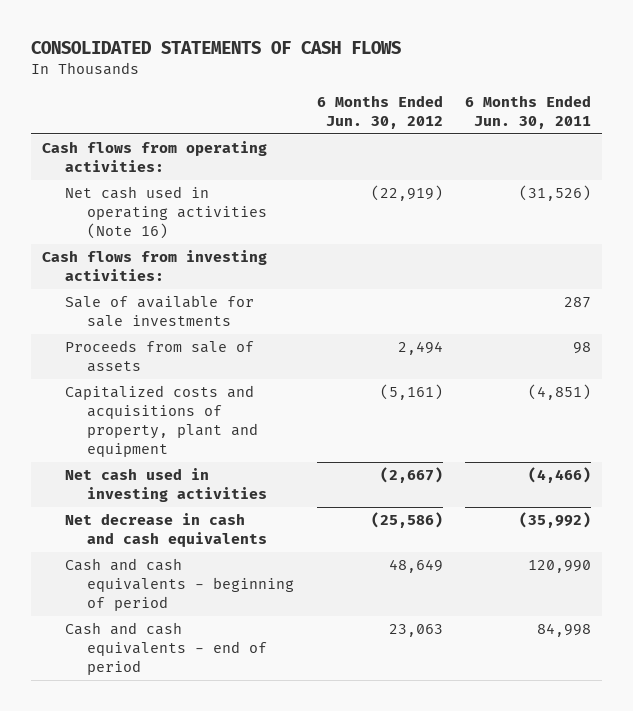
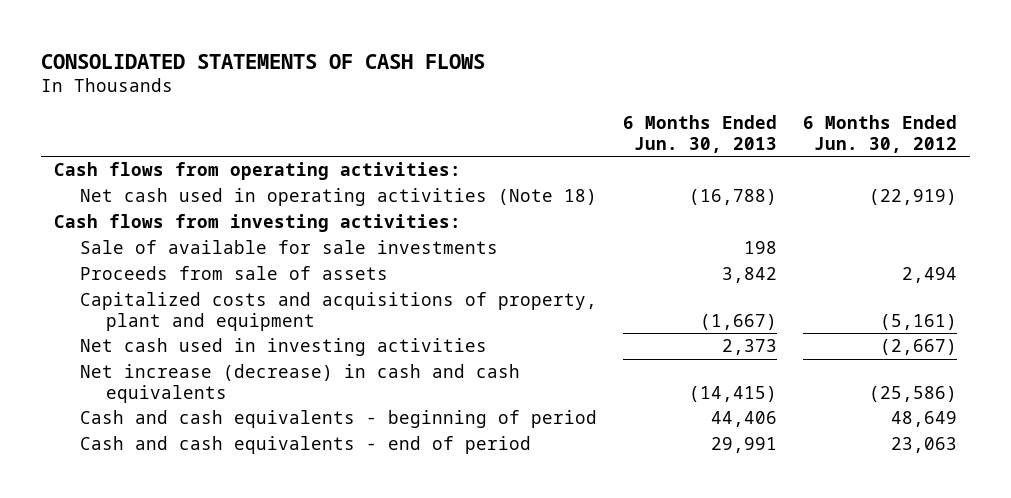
- | 6 Months Ended Jun. 30, 2012 | 6 Months Ended Jun. 30, 2011
+ | 6 Months Ended Jun. 30, 2013 | 6 Months Ended Jun. 30, 2012
- Net cash used in operating activities (Note 16) | (22,919) | (31,526)
+ Net cash used in operating activities (Note 18) | (16,788) | (22,919)
- Net decrease in cash and cash equivalents | (25,586) | (35,992)
+ Net increase (decrease) in cash and cash equivalents | (14,415) | (25,586)

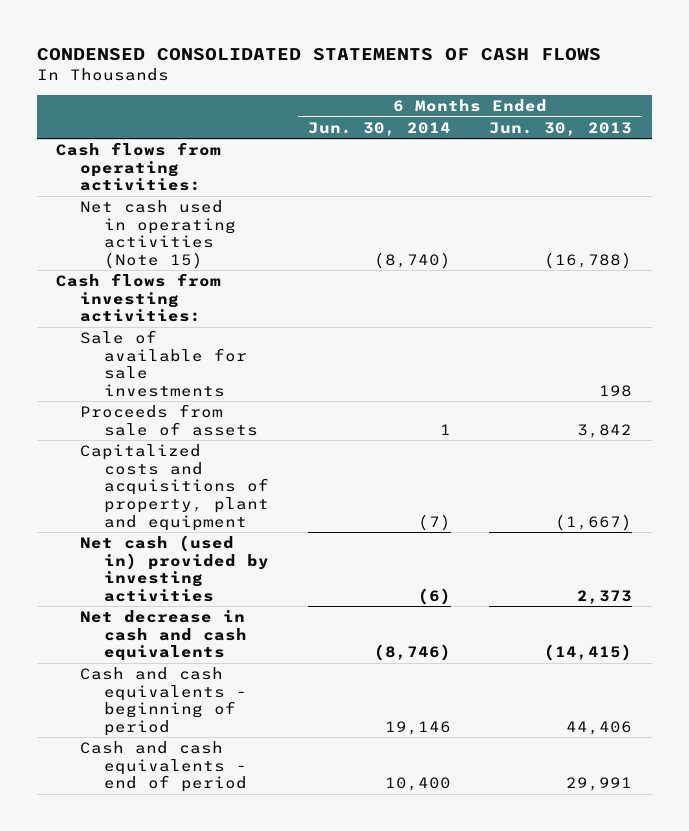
- CONSOLIDATED STATEMENTS OF CASH FLOWS
+ CONDENSED CONSOLIDATED STATEMENTS OF CASH FLOWS
- | 6 Months Ended Jun. 30, 2013 | 6 Months Ended Jun. 30, 2012
+ | 6 Months Ended Jun. 30, 2014 | 6 Months Ended Jun. 30, 2013
- Net cash used in operating activities (Note 18) | (16,788) | (22,919)
+ Net cash used in operating activities (Note 15) | (8,740) | (16,788)
- Net cash used in investing activities | 2,373 | (2,667)
- Net increase (decrease) in cash and cash equivalents | (14,415) | (25,586)
+ Net cash (used in) provided by investing activities | (6) | 2,373
+ Net decrease in cash and cash equivalents | (8,746) | (14,415)

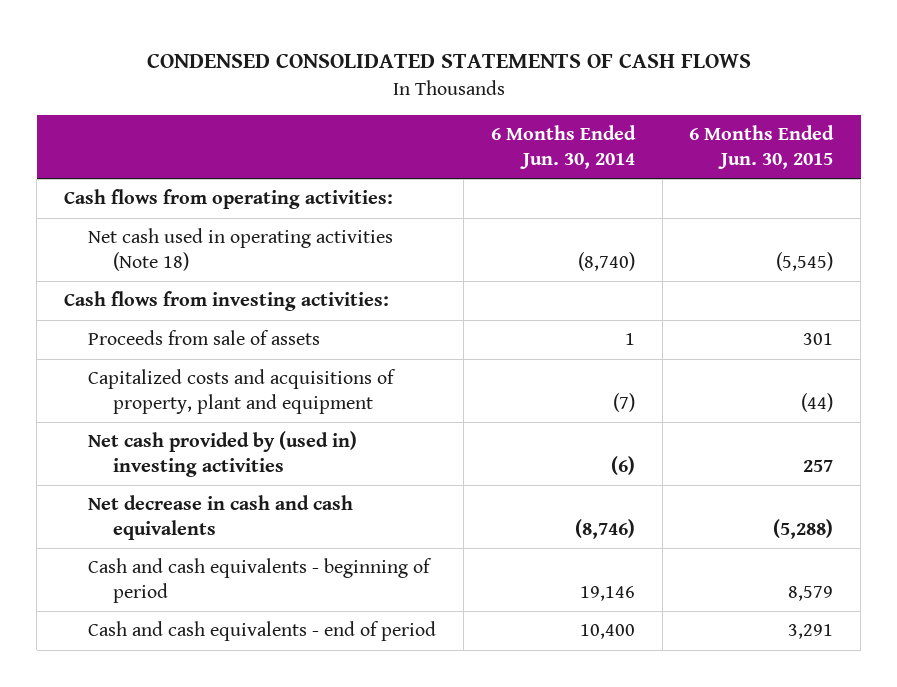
- | 6 Months Ended Jun. 30, 2014 | 6 Months Ended Jun. 30, 2013
+ | 6 Months Ended Jun. 30, 2014 | 6 Months Ended Jun. 30, 2015
- Net cash used in operating activities (Note 15) | (8,740) | (16,788)
+ Net cash used in operating activities (Note 18) | (8,740) | (5,545)
- Sale of available for sale investments | | 198
- Net cash (used in) provided by investing activities | (6) | 2,373
+ Net cash provided by (used in) investing activities | (6) | 257

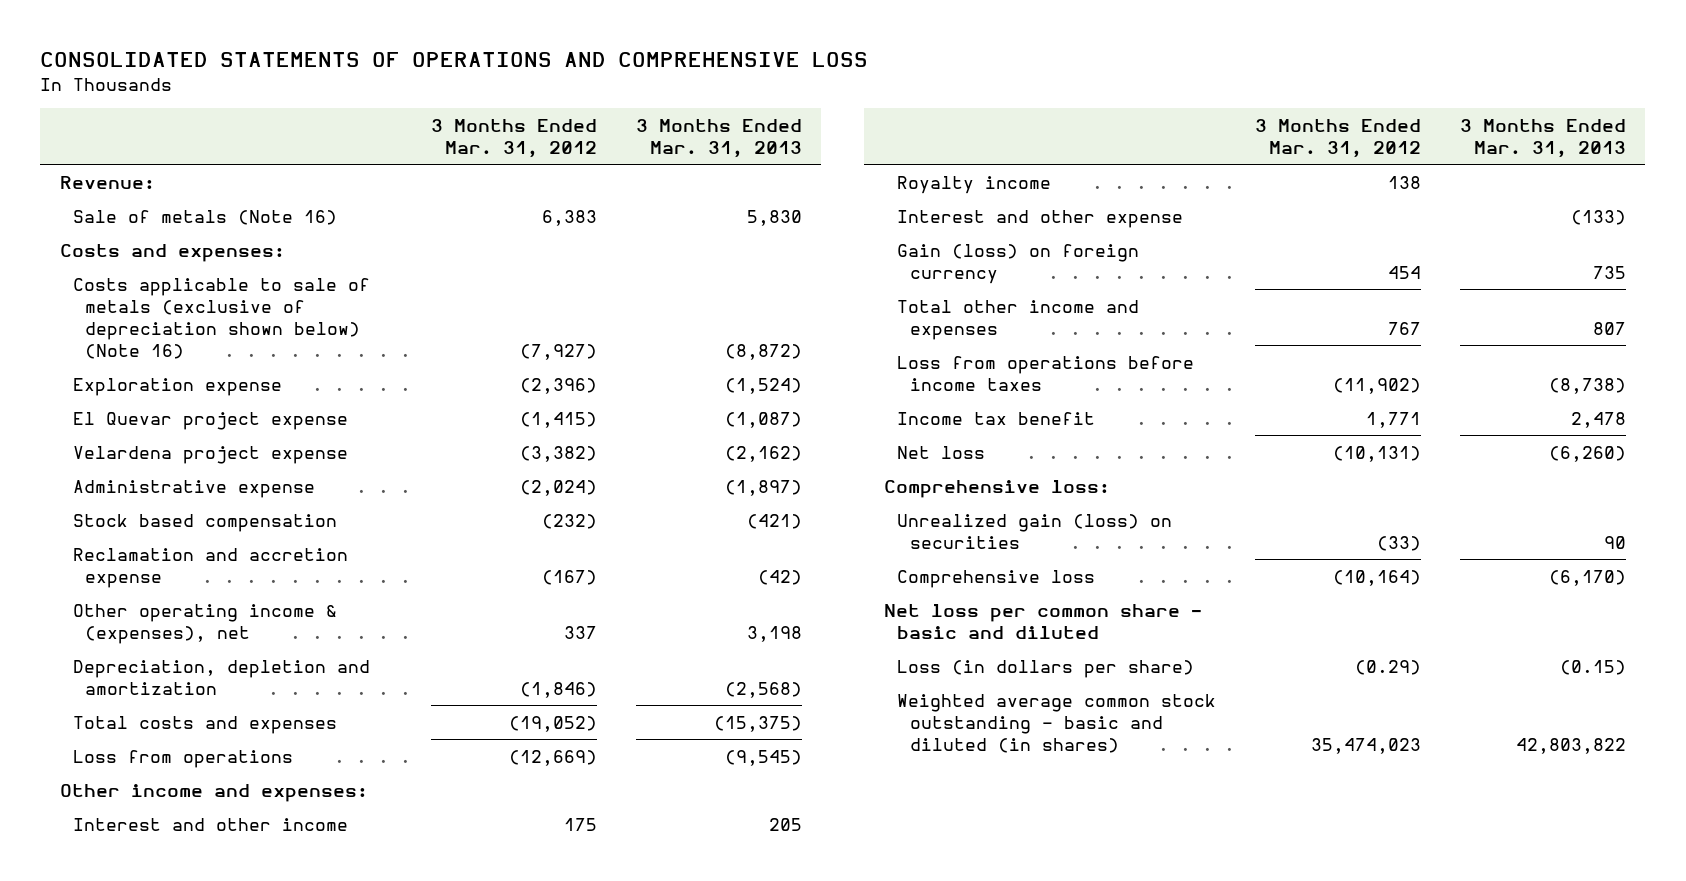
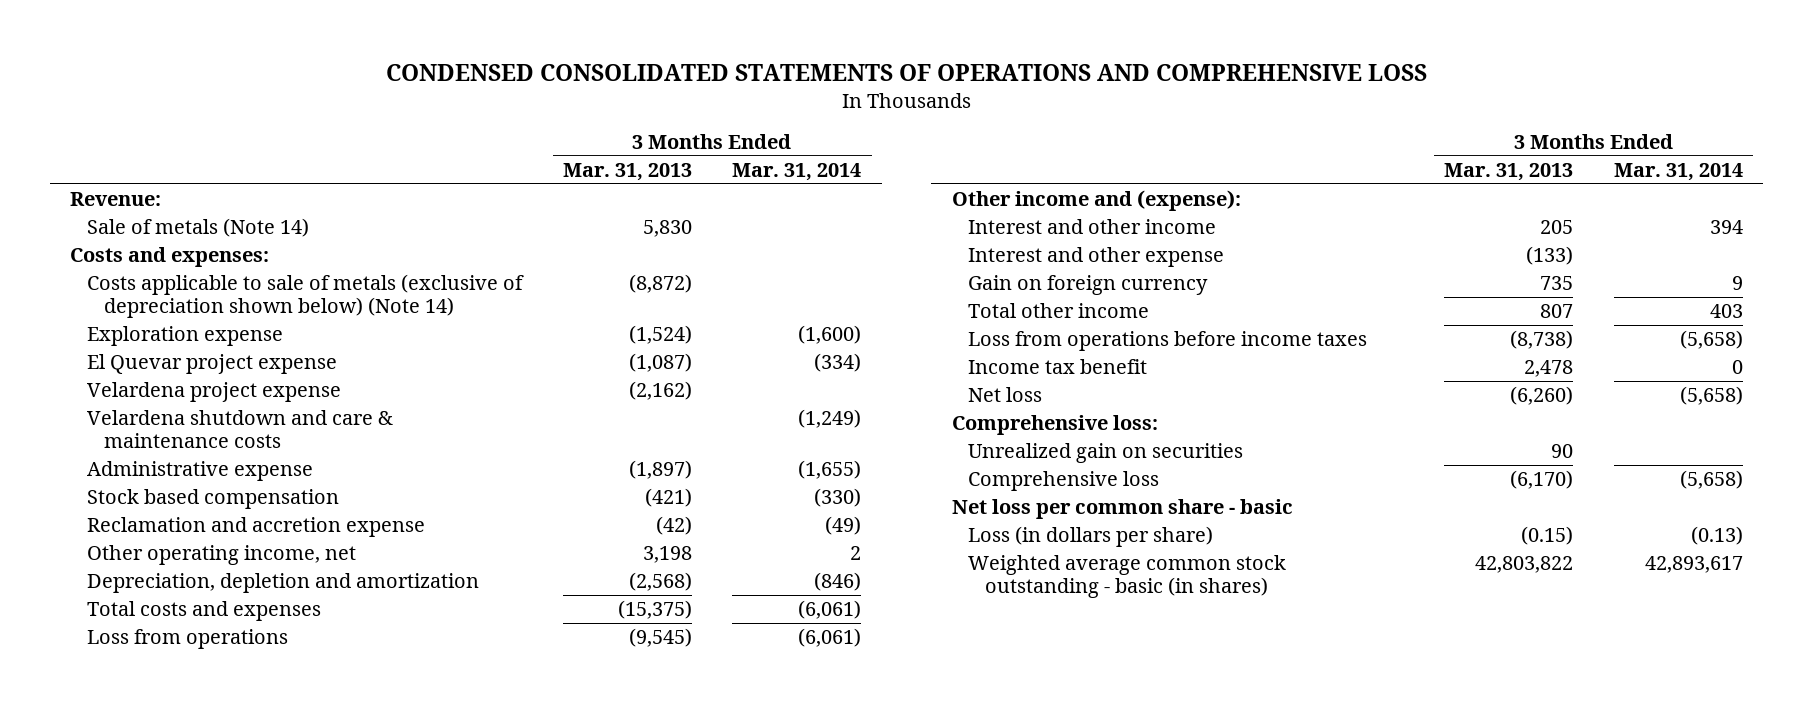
- CONSOLIDATED STATEMENTS OF OPERATIONS AND COMPREHENSIVE LOSS
+ CONDENSED CONSOLIDATED STATEMENTS OF OPERATIONS AND COMPREHENSIVE LOSS
- | 3 Months Ended Mar. 31, 2012 | 3 Months Ended Mar. 31, 2013
+ | 3 Months Ended Mar. 31, 2013 | 3 Months Ended Mar. 31, 2014
- Sale of metals (Note 16) | 6,383 | 5,830
+ Sale of metals (Note 14) | 5,830 |
- Costs applicable to sale of metals (exclusive of depreciation shown below) (Note 16) | (7,927) | (8,872)
+ Costs applicable to sale of metals (exclusive of depreciation shown below) (Note 14) | (8,872) |
+ Velardena shutdown and care & maintenance costs | | (1,249)
- Other operating income & (expenses), net | 337 | 3,198
+ Other operating income, net | 3,198 | 2
- Other income and expenses:
+ Other income and (expense):
- Royalty income | 138 |
- Gain (loss) on foreign currency | 454 | 735
- Total other income and expenses | 767 | 807
+ Gain on foreign currency | 735 | 9
+ Total other income | 807 | 403
- Unrealized gain (loss) on securities | (33) | 90
+ Unrealized gain on securities | 90 |
- Net loss per common share - basic and diluted
+ Net loss per common share - basic
- Weighted average common stock outstanding - basic and diluted (in shares) | 35,474,023 | 42,803,822
+ Weighted average common stock outstanding - basic (in shares) | 42,803,822 | 42,893,617

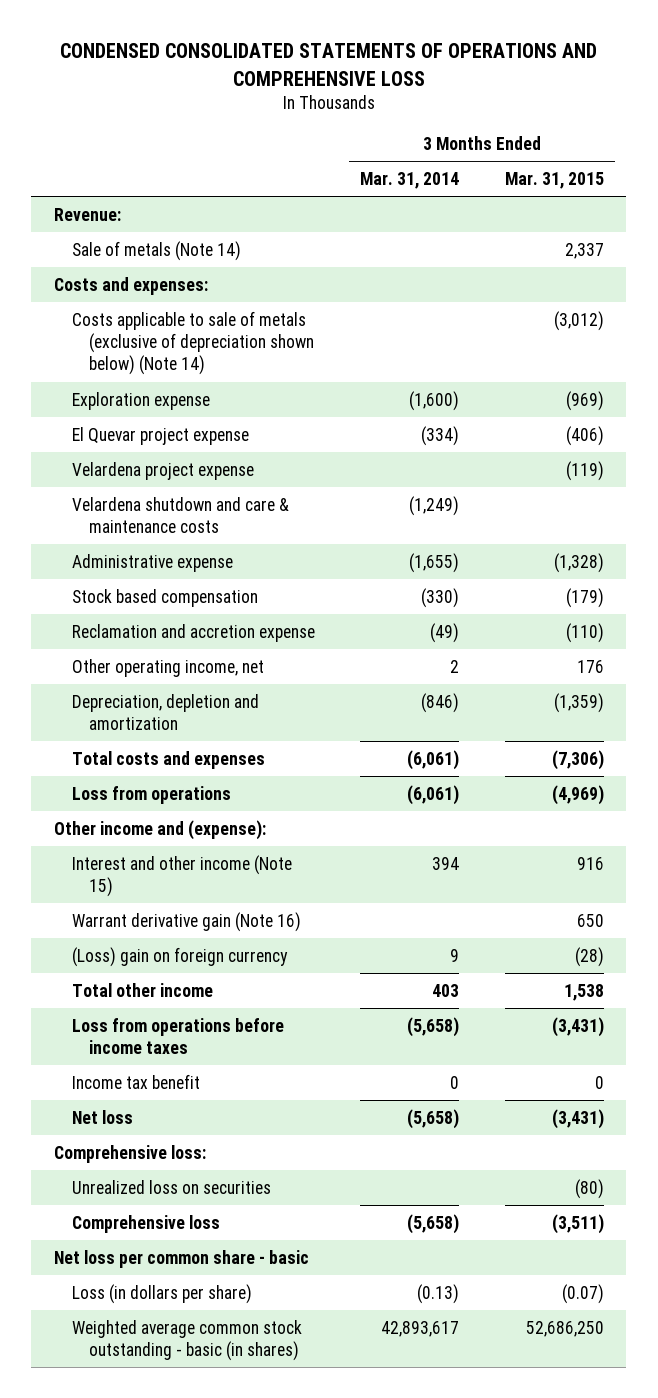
- | 3 Months Ended Mar. 31, 2013 | 3 Months Ended Mar. 31, 2014
+ | 3 Months Ended Mar. 31, 2014 | 3 Months Ended Mar. 31, 2015
- Interest and other income | 205 | 394
- Interest and other expense | (133) |
- Gain on foreign currency | 735 | 9
+ Interest and other income (Note 15) | 394 | 916
+ Warrant derivative gain (Note 16) | | 650
+ (Loss) gain on foreign currency | 9 | (28)
- Unrealized gain on securities | 90 |
+ Unrealized loss on securities | | (80)

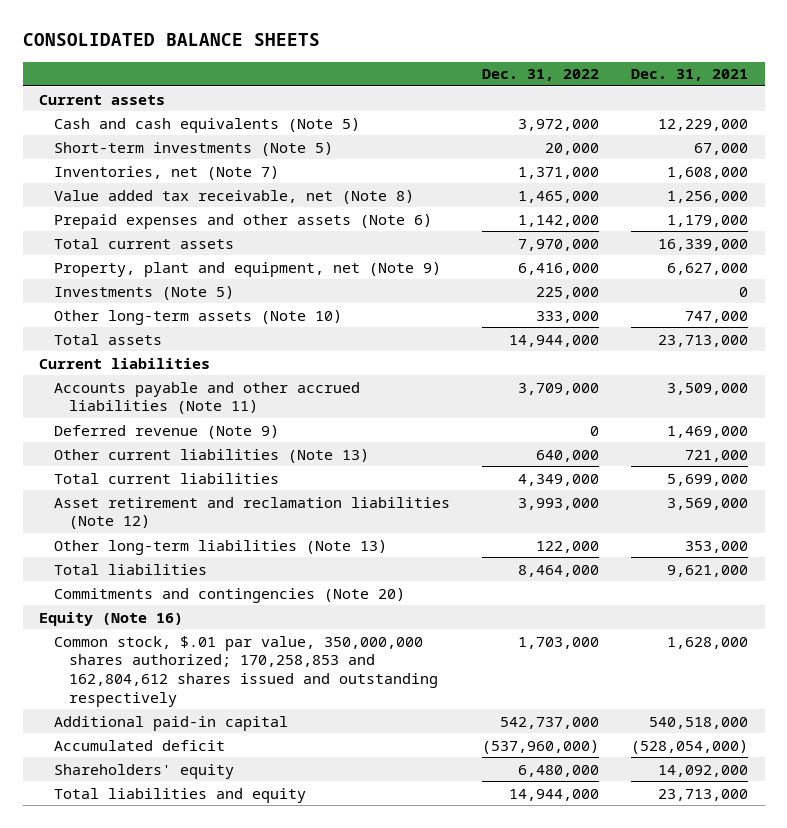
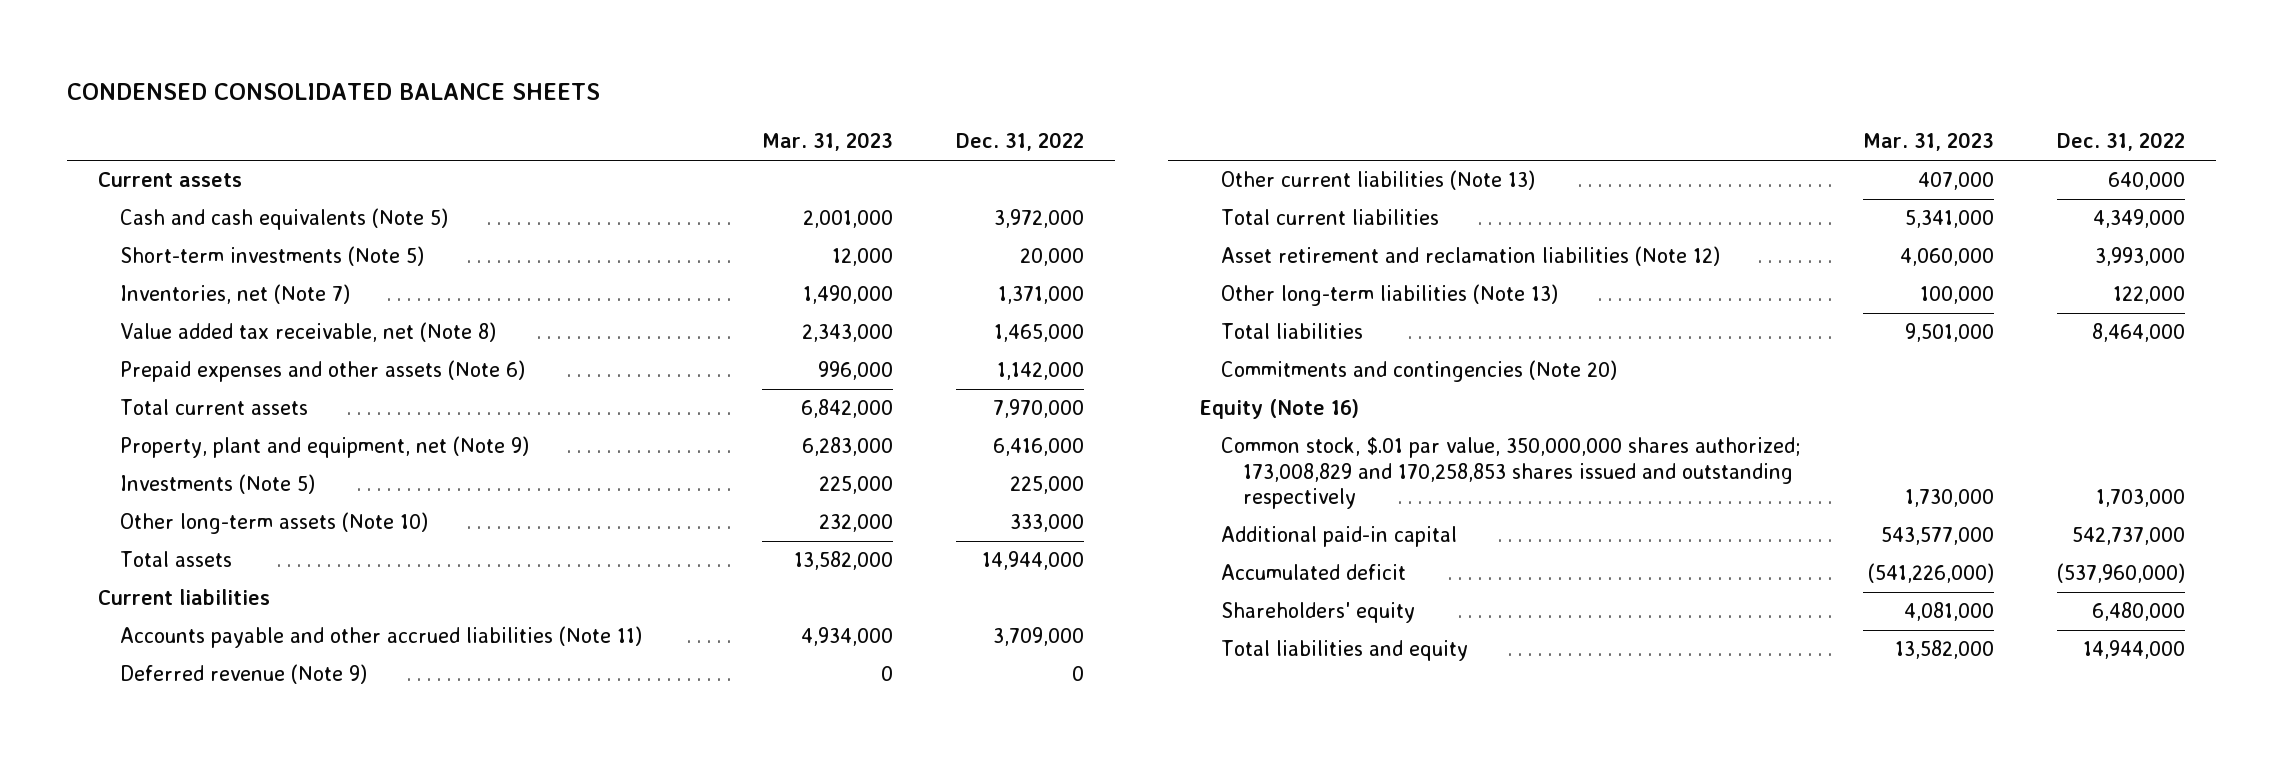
- CONSOLIDATED BALANCE SHEETS
+ CONDENSED CONSOLIDATED BALANCE SHEETS
- | Dec. 31, 2022 | Dec. 31, 2021
+ | Mar. 31, 2023 | Dec. 31, 2022
- Common stock, $.01 par value, 350,000,000 shares authorized; 170,258,853 and 162,804,612 shares issued and outstanding respectively | 1,703,000 | 1,628,000
+ Common stock, $.01 par value, 350,000,000 shares authorized; 173,008,829 and 170,258,853 shares issued and outstanding respectively | 1,730,000 | 1,703,000

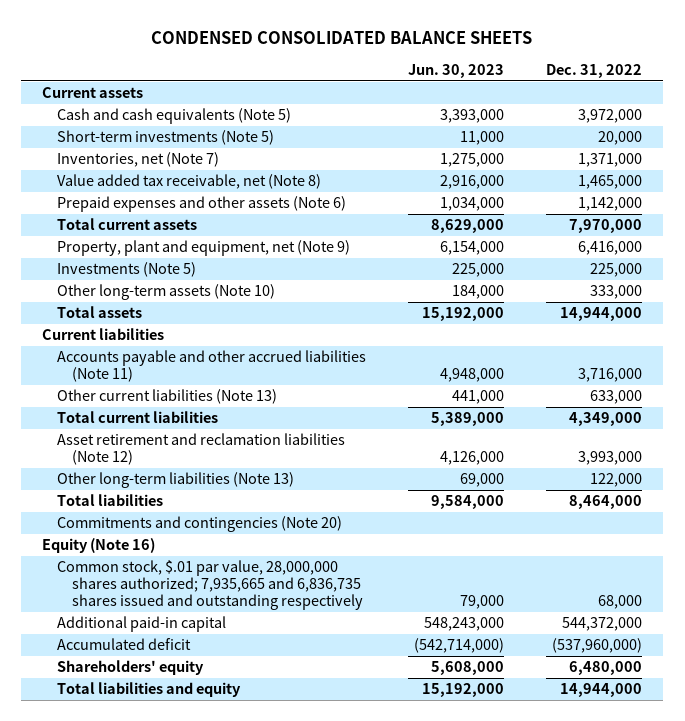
- | Mar. 31, 2023 | Dec. 31, 2022
+ | Jun. 30, 2023 | Dec. 31, 2022
- Accounts payable and other accrued liabilities (Note 11) | 4,934,000 | 3,709,000
- Deferred revenue (Note 9) | 0 | 0
- Other current liabilities (Note 13) | 407,000 | 640,000
+ Accounts payable and other accrued liabilities (Note 11) | 4,948,000 | 3,716,000
+ Other current liabilities (Note 13) | 441,000 | 633,000
- Common stock, $.01 par value, 350,000,000 shares authorized; 173,008,829 and 170,258,853 shares issued and outstanding respectively | 1,730,000 | 1,703,000
- Additional paid-in capital | 543,577,000 | 542,737,000
+ Common stock, $.01 par value, 28,000,000 shares authorized; 7,935,665 and 6,836,735 shares issued and outstanding respectively | 79,000 | 68,000
+ Additional paid-in capital | 548,243,000 | 544,372,000

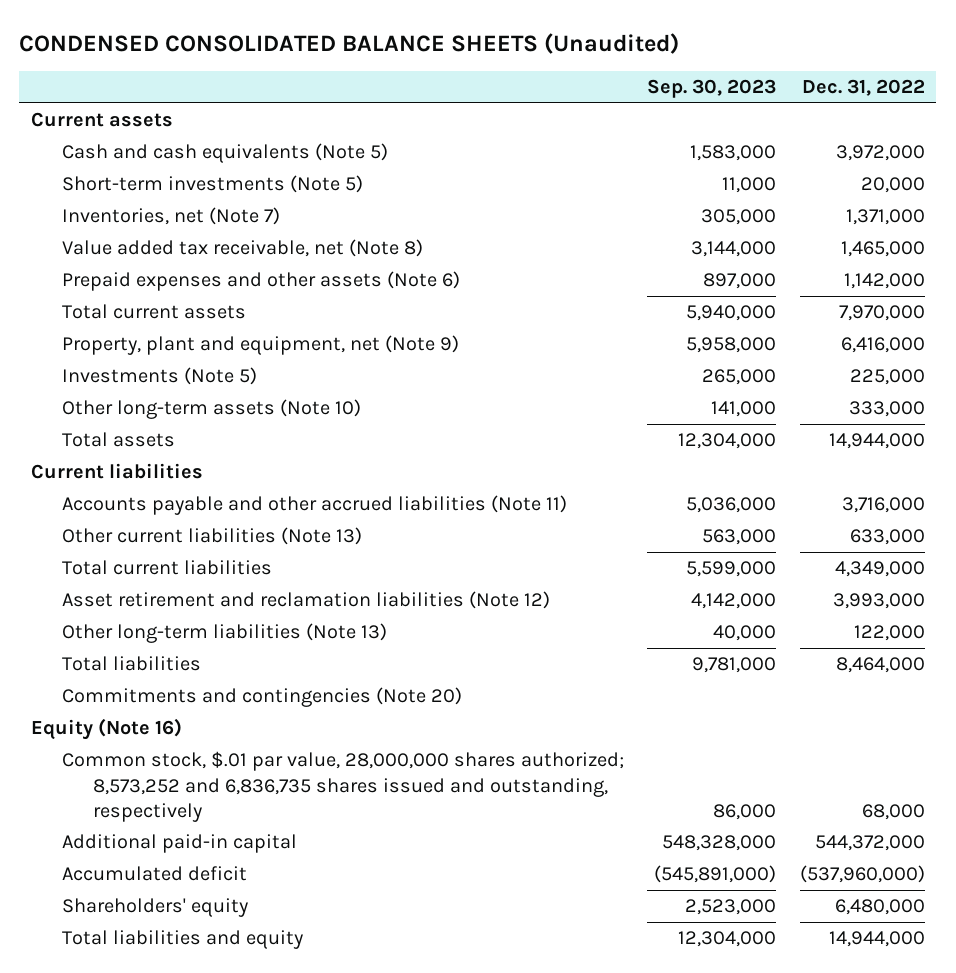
- CONDENSED CONSOLIDATED BALANCE SHEETS
+ CONDENSED CONSOLIDATED BALANCE SHEETS (Unaudited)
- | Jun. 30, 2023 | Dec. 31, 2022
+ | Sep. 30, 2023 | Dec. 31, 2022
- Common stock, $.01 par value, 28,000,000 shares authorized; 7,935,665 and 6,836,735 shares issued and outstanding respectively | 79,000 | 68,000
+ Common stock, $.01 par value, 28,000,000 shares authorized; 8,573,252 and 6,836,735 shares issued and outstanding, respectively | 86,000 | 68,000

